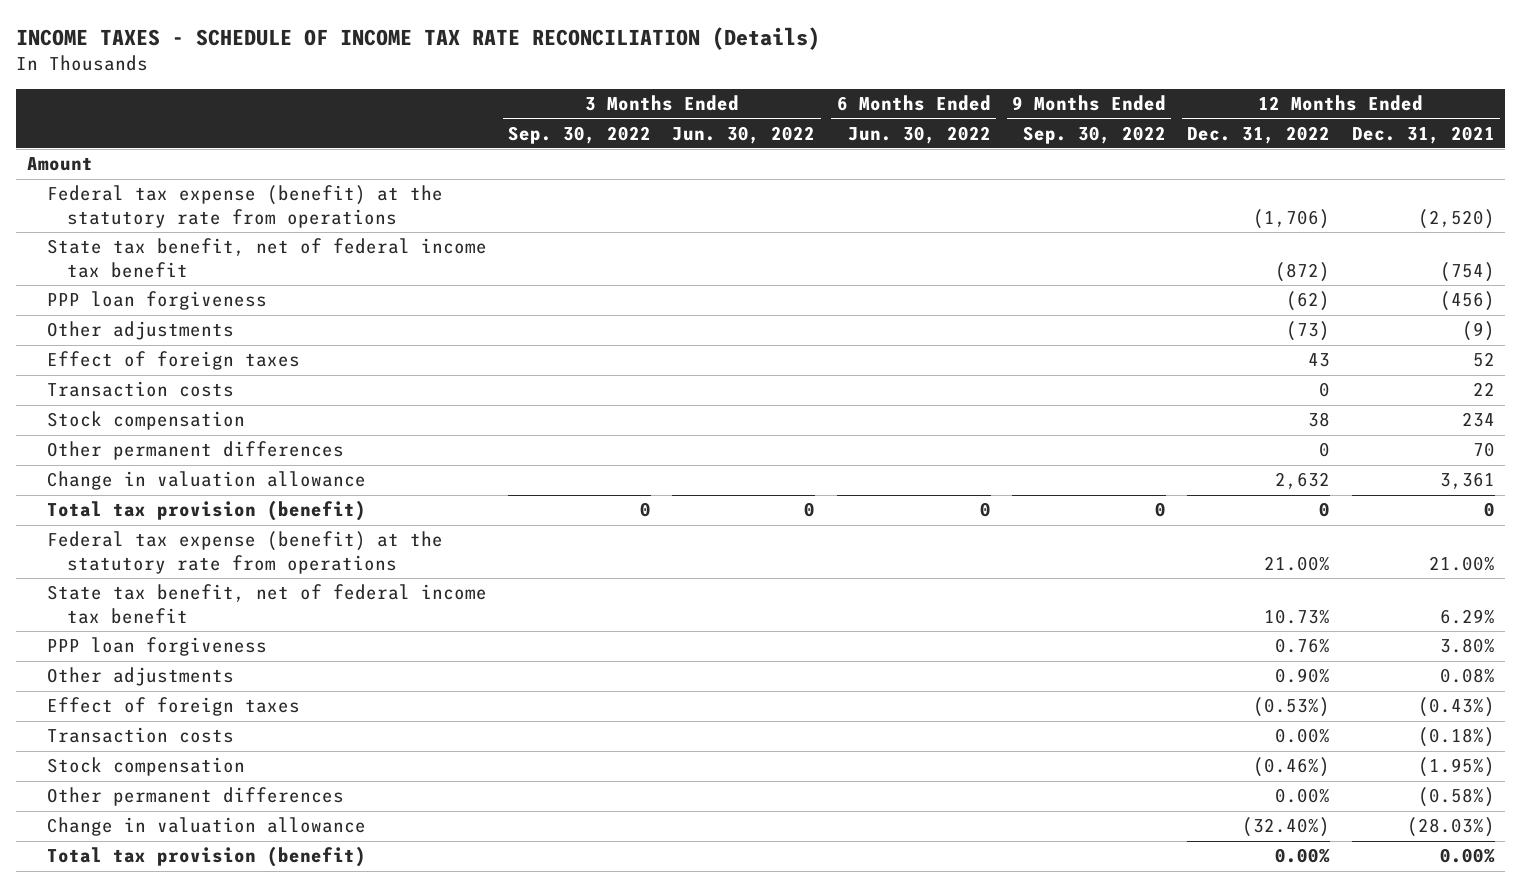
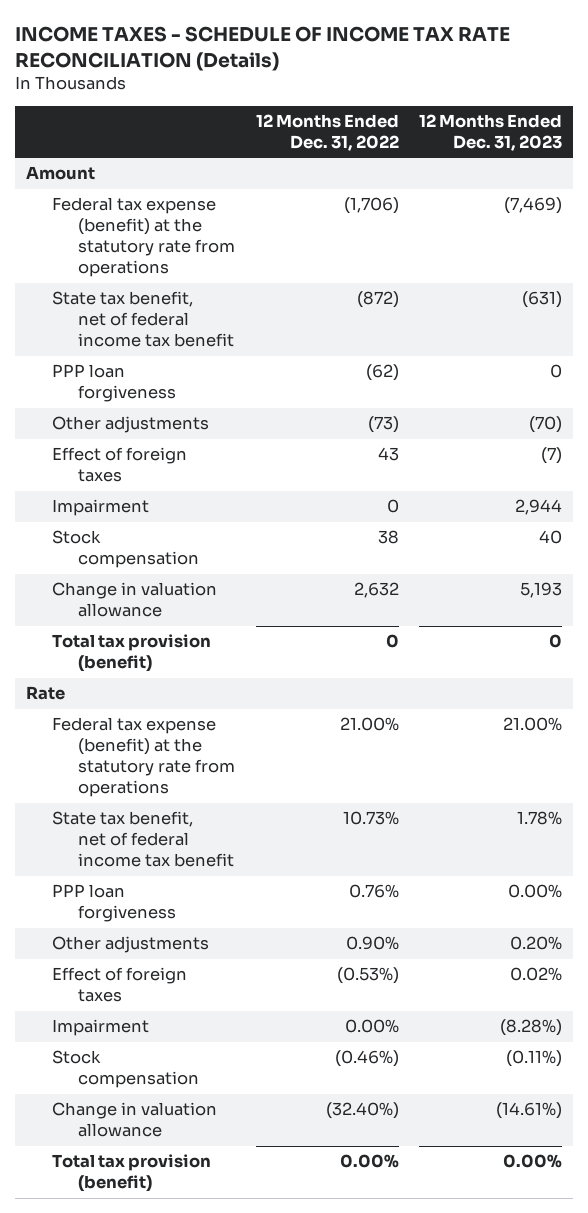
- | 3 Months Ended Sep. 30, 2022 | 3 Months Ended Jun. 30, 2022 | 6 Months Ended Jun. 30, 2022 | 9 Months Ended Sep. 30, 2022 | 12 Months Ended Dec. 31, 2022 | 12 Months Ended Dec. 31, 2021
+ | 12 Months Ended Dec. 31, 2022 | 12 Months Ended Dec. 31, 2023
- Transaction costs | | | | | 0 | 22
+ Impairment | 0 | 2,944
- Other permanent differences | | | | | 0 | 70
+ Rate
- Transaction costs | | | | | 0.00% | (0.18%)
+ Impairment | 0.00% | (8.28%)
- Other permanent differences | | | | | 0.00% | (0.58%)

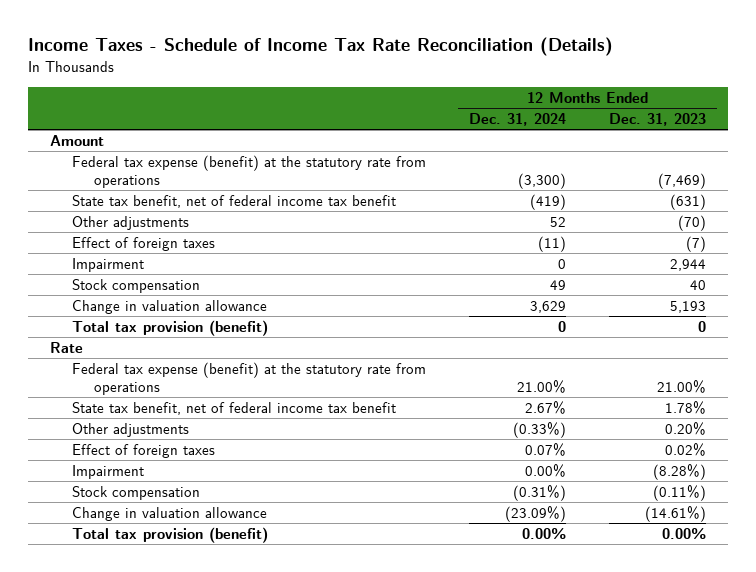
- INCOME TAXES - SCHEDULE OF INCOME TAX RATE RECONCILIATION (Details)
+ Income Taxes - Schedule of Income Tax Rate Reconciliation (Details)
- | 12 Months Ended Dec. 31, 2022 | 12 Months Ended Dec. 31, 2023
+ | 12 Months Ended Dec. 31, 2024 | 12 Months Ended Dec. 31, 2023
- PPP loan forgiveness | (62) | 0
- PPP loan forgiveness | 0.76% | 0.00%

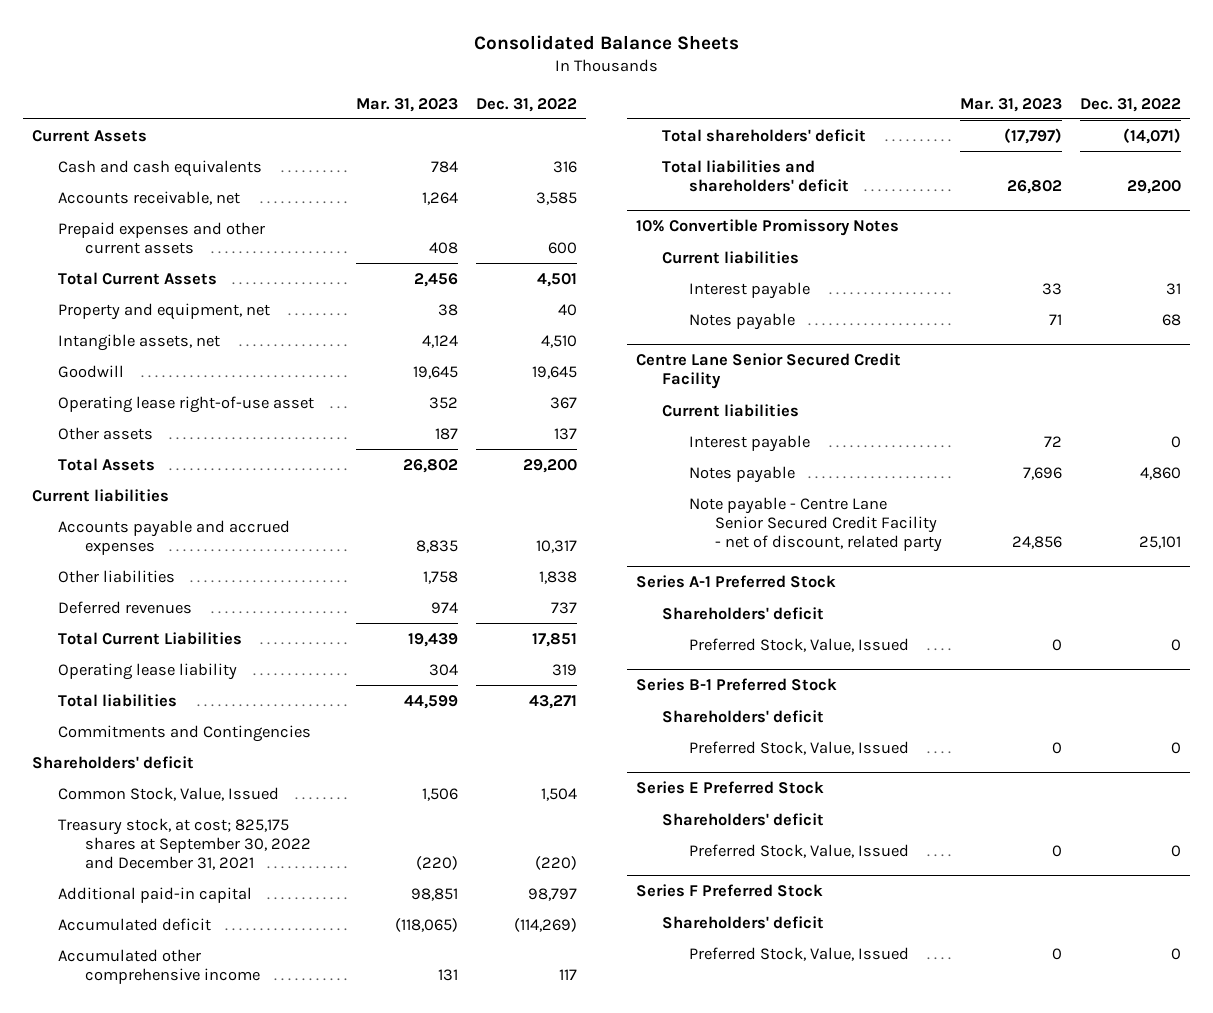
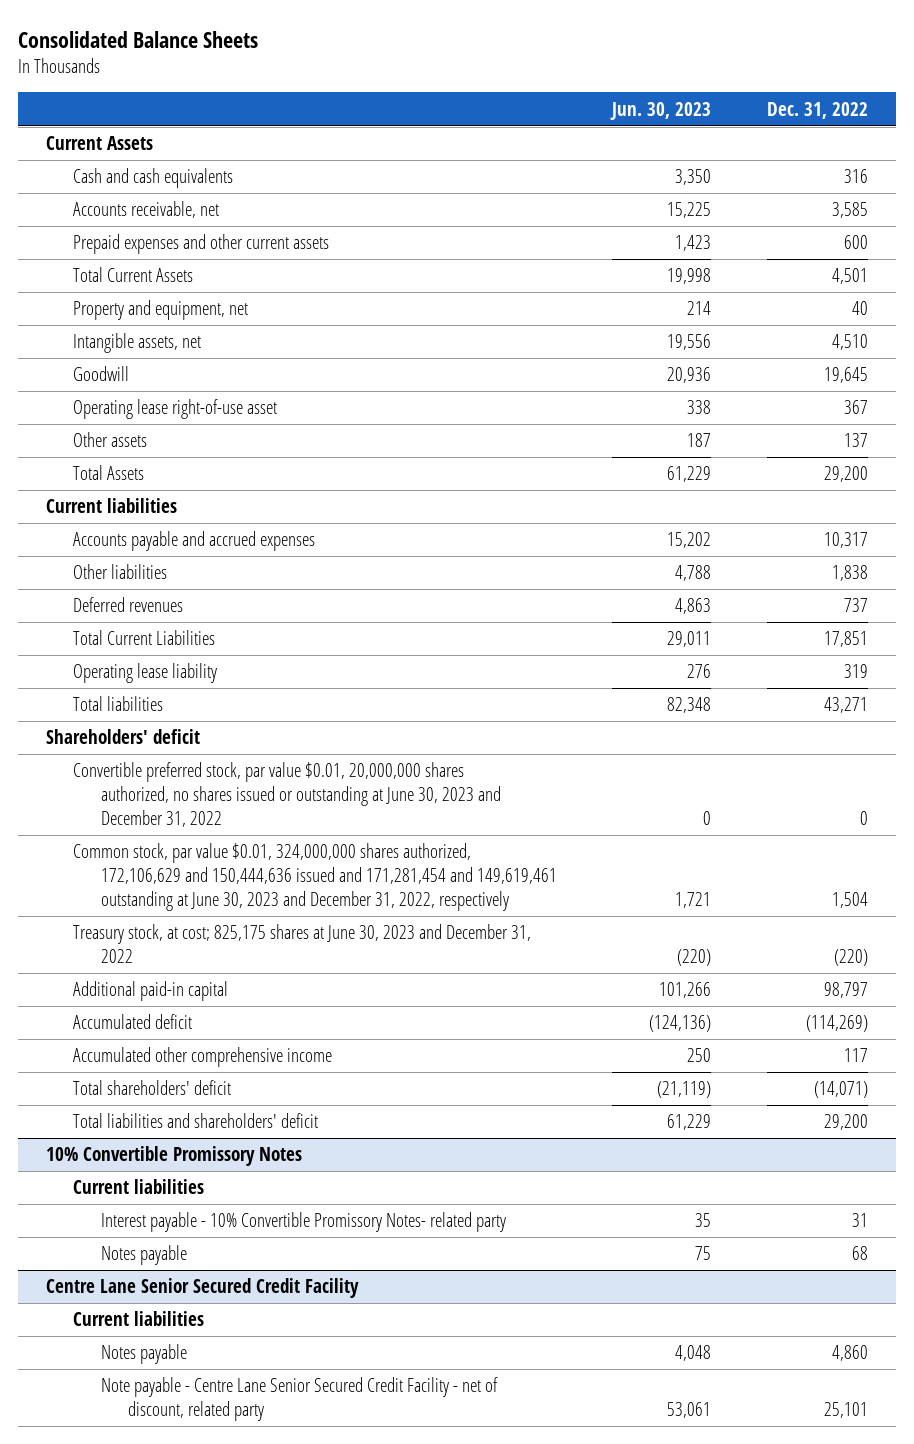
- | Mar. 31, 2023 | Dec. 31, 2022
+ | Jun. 30, 2023 | Dec. 31, 2022
- Commitments and Contingencies
- Common Stock, Value, Issued | 1,506 | 1,504
- Treasury stock, at cost; 825,175 shares at September 30, 2022 and December 31, 2021 | (220) | (220)
+ Convertible preferred stock, par value $0.01, 20,000,000 shares authorized, no shares issued or outstanding at June 30, 2023 and December 31, 2022 | 0 | 0
+ Common stock, par value $0.01, 324,000,000 shares authorized, 172,106,629 and 150,444,636 issued and 171,281,454 and 149,619,461 outstanding at June 30, 2023 and December 31, 2022, respectively | 1,721 | 1,504
+ Treasury stock, at cost; 825,175 shares at June 30, 2023 and December 31, 2022 | (220) | (220)
@ 10% Convertible Promissory Notes
- Interest payable | 33 | 31
+ Interest payable - 10% Convertible Promissory Notes- related party | 35 | 31
@ Centre Lane Senior Secured Credit Facility
- Interest payable | 72 | 0
- Series A-1 Preferred Stock
- Shareholders' deficit
- Preferred Stock, Value, Issued | 0 | 0
- Series B-1 Preferred Stock
- Shareholders' deficit
- Preferred Stock, Value, Issued | 0 | 0
- Series E Preferred Stock
- Shareholders' deficit
- Preferred Stock, Value, Issued | 0 | 0
- Series F Preferred Stock
- Shareholders' deficit
- Preferred Stock, Value, Issued | 0 | 0

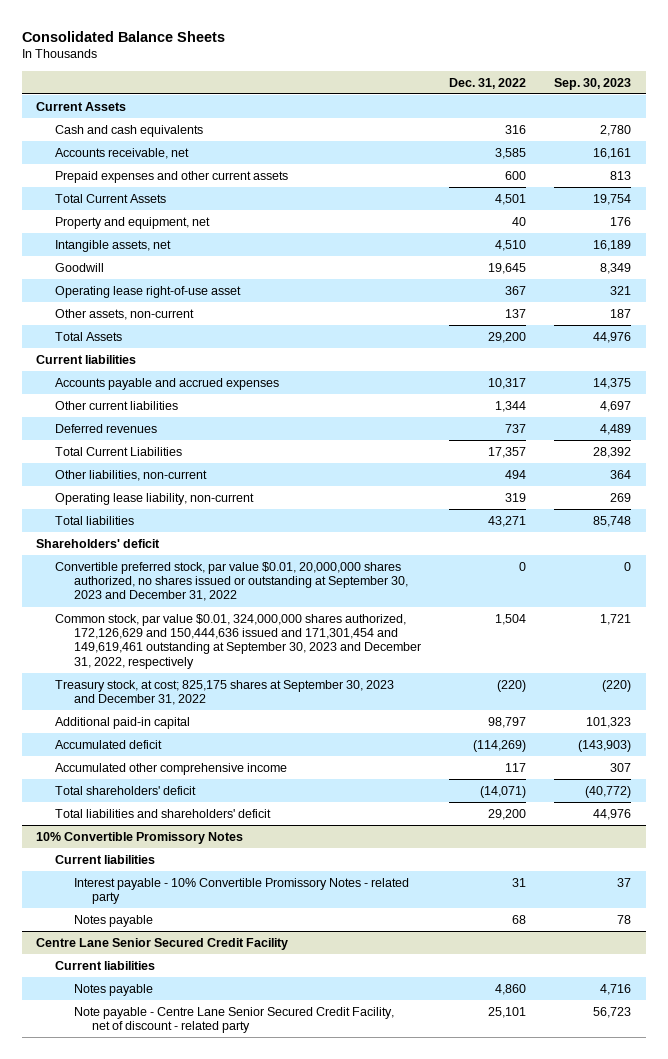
- | Jun. 30, 2023 | Dec. 31, 2022
+ | Dec. 31, 2022 | Sep. 30, 2023
- Other assets | 187 | 137
+ Other assets, non-current | 137 | 187
- Other liabilities | 4,788 | 1,838
+ Other current liabilities | 1,344 | 4,697
- Total Current Liabilities | 29,011 | 17,851
- Operating lease liability | 276 | 319
+ Total Current Liabilities | 17,357 | 28,392
+ Other liabilities, non-current | 494 | 364
+ Operating lease liability, non-current | 319 | 269
- Convertible preferred stock, par value $0.01, 20,000,000 shares authorized, no shares issued or outstanding at June 30, 2023 and December 31, 2022 | 0 | 0
- Common stock, par value $0.01, 324,000,000 shares authorized, 172,106,629 and 150,444,636 issued and 171,281,454 and 149,619,461 outstanding at June 30, 2023 and December 31, 2022, respectively | 1,721 | 1,504
- Treasury stock, at cost; 825,175 shares at June 30, 2023 and December 31, 2022 | (220) | (220)
+ Convertible preferred stock, par value $0.01, 20,000,000 shares authorized, no shares issued or outstanding at September 30, 2023 and December 31, 2022 | 0 | 0
+ Common stock, par value $0.01, 324,000,000 shares authorized, 172,126,629 and 150,444,636 issued and 171,301,454 and 149,619,461 outstanding at September 30, 2023 and December 31, 2022, respectively | 1,504 | 1,721
+ Treasury stock, at cost; 825,175 shares at September 30, 2023 and December 31, 2022 | (220) | (220)
@ 10% Convertible Promissory Notes
- Interest payable - 10% Convertible Promissory Notes- related party | 35 | 31
+ Interest payable - 10% Convertible Promissory Notes - related party | 31 | 37
@ Centre Lane Senior Secured Credit Facility
- Note payable - Centre Lane Senior Secured Credit Facility - net of discount, related party | 53,061 | 25,101
+ Note payable - Centre Lane Senior Secured Credit Facility, net of discount - related party | 25,101 | 56,723

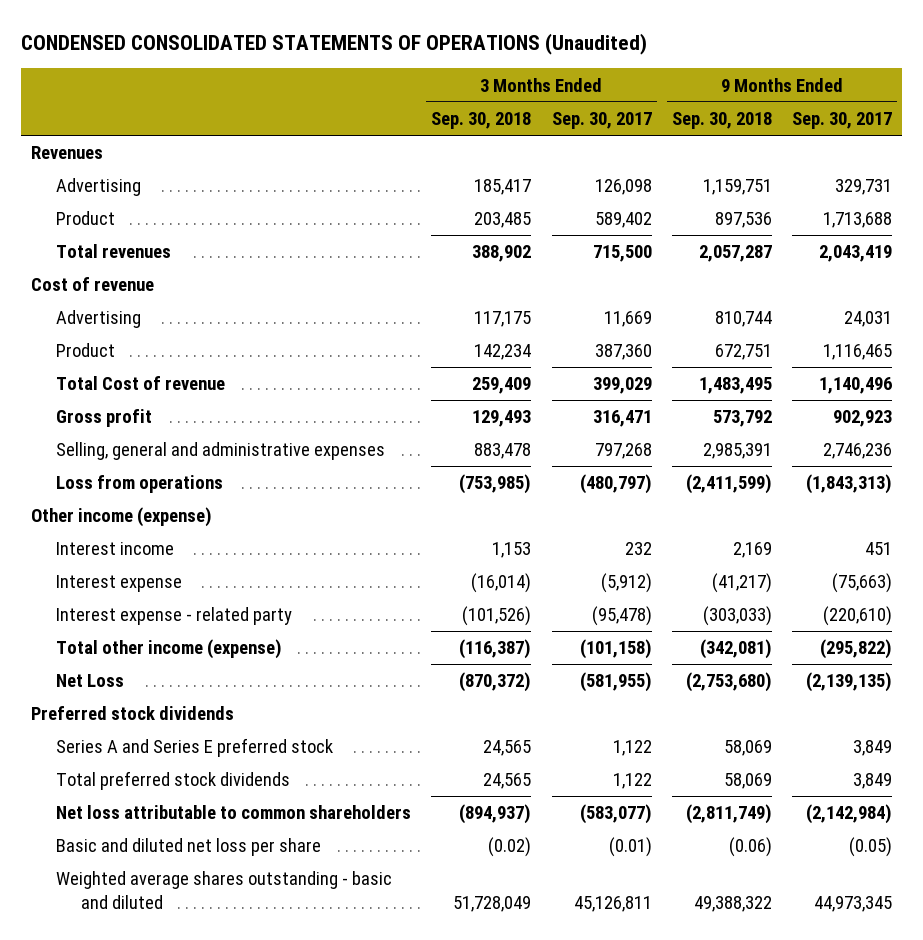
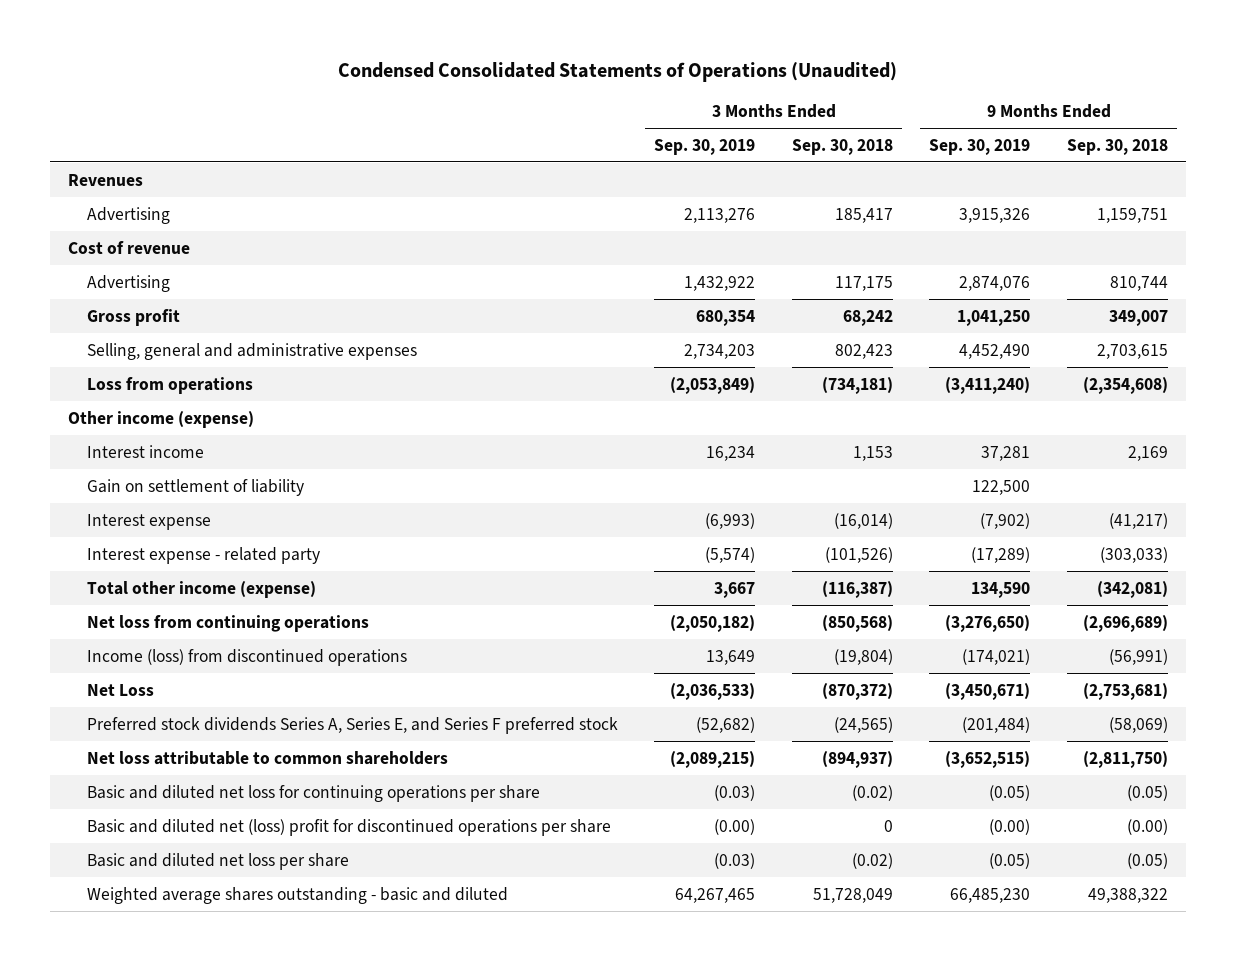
- CONDENSED CONSOLIDATED STATEMENTS OF OPERATIONS (Unaudited)
+ Condensed Consolidated Statements of Operations (Unaudited)
- | 3 Months Ended Sep. 30, 2018 | 3 Months Ended Sep. 30, 2017 | 9 Months Ended Sep. 30, 2018 | 9 Months Ended Sep. 30, 2017
+ | 3 Months Ended Sep. 30, 2019 | 3 Months Ended Sep. 30, 2018 | 9 Months Ended Sep. 30, 2019 | 9 Months Ended Sep. 30, 2018
- Product | 203,485 | 589,402 | 897,536 | 1,713,688
- Total revenues | 388,902 | 715,500 | 2,057,287 | 2,043,419
- Product | 142,234 | 387,360 | 672,751 | 1,116,465
- Total Cost of revenue | 259,409 | 399,029 | 1,483,495 | 1,140,496
- Gross profit | 129,493 | 316,471 | 573,792 | 902,923
- Selling, general and administrative expenses | 883,478 | 797,268 | 2,985,391 | 2,746,236
- Loss from operations | (753,985) | (480,797) | (2,411,599) | (1,843,313)
+ Gross profit | 680,354 | 68,242 | 1,041,250 | 349,007
+ Selling, general and administrative expenses | 2,734,203 | 802,423 | 4,452,490 | 2,703,615
+ Loss from operations | (2,053,849) | (734,181) | (3,411,240) | (2,354,608)
+ Gain on settlement of liability | | | 122,500 |
- Net Loss | (870,372) | (581,955) | (2,753,680) | (2,139,135)
- Preferred stock dividends
- Series A and Series E preferred stock | 24,565 | 1,122 | 58,069 | 3,849
- Total preferred stock dividends | 24,565 | 1,122 | 58,069 | 3,849
- Net loss attributable to common shareholders | (894,937) | (583,077) | (2,811,749) | (2,142,984)
- Basic and diluted net loss per share | (0.02) | (0.01) | (0.06) | (0.05)
+ Net loss from continuing operations | (2,050,182) | (850,568) | (3,276,650) | (2,696,689)
+ Income (loss) from discontinued operations | 13,649 | (19,804) | (174,021) | (56,991)
+ Net Loss | (2,036,533) | (870,372) | (3,450,671) | (2,753,681)
+ Preferred stock dividends Series A, Series E, and Series F preferred stock | (52,682) | (24,565) | (201,484) | (58,069)
+ Net loss attributable to common shareholders | (2,089,215) | (894,937) | (3,652,515) | (2,811,750)
+ Basic and diluted net loss for continuing operations per share | (0.03) | (0.02) | (0.05) | (0.05)
+ Basic and diluted net (loss) profit for discontinued operations per share | (0.00) | 0 | (0.00) | (0.00)
+ Basic and diluted net loss per share | (0.03) | (0.02) | (0.05) | (0.05)

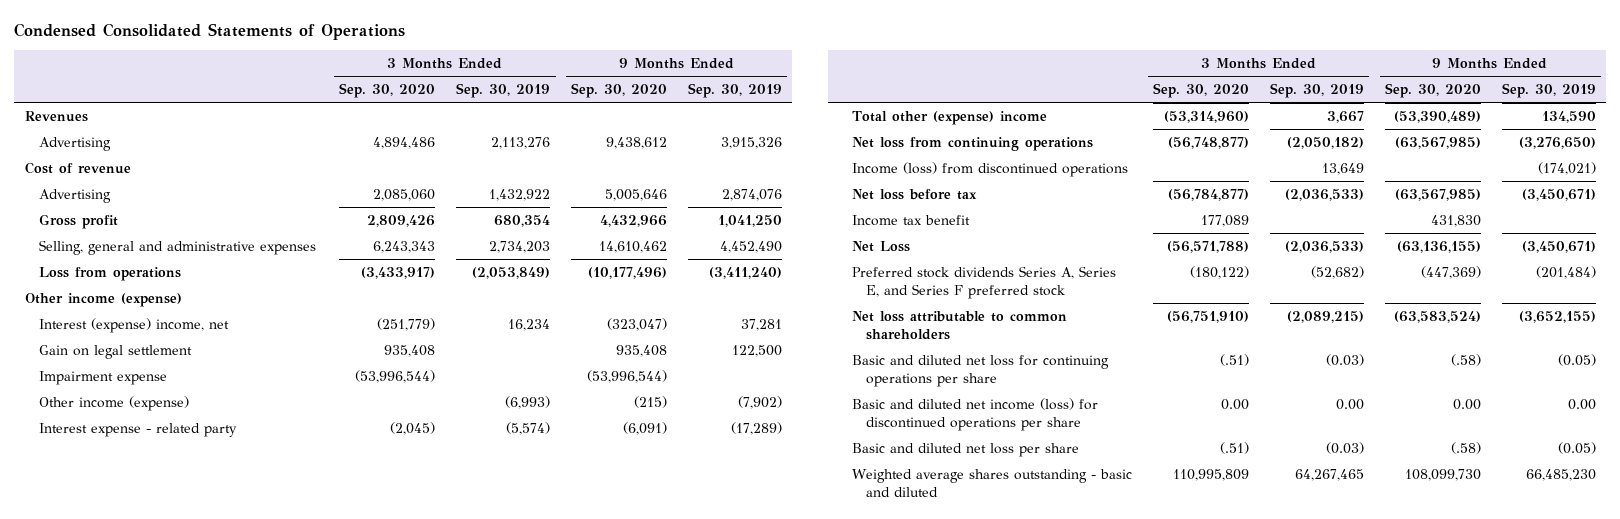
- Condensed Consolidated Statements of Operations (Unaudited)
+ Condensed Consolidated Statements of Operations
- | 3 Months Ended Sep. 30, 2019 | 3 Months Ended Sep. 30, 2018 | 9 Months Ended Sep. 30, 2019 | 9 Months Ended Sep. 30, 2018
+ | 3 Months Ended Sep. 30, 2020 | 3 Months Ended Sep. 30, 2019 | 9 Months Ended Sep. 30, 2020 | 9 Months Ended Sep. 30, 2019
- Interest income | 16,234 | 1,153 | 37,281 | 2,169
- Gain on settlement of liability | | | 122,500 |
- Interest expense | (6,993) | (16,014) | (7,902) | (41,217)
+ Interest (expense) income, net | (251,779) | 16,234 | (323,047) | 37,281
+ Gain on legal settlement | 935,408 | | 935,408 | 122,500
+ Impairment expense | (53,996,544) | | (53,996,544) |
+ Other income (expense) | | (6,993) | (215) | (7,902)
- Total other income (expense) | 3,667 | (116,387) | 134,590 | (342,081)
+ Total other (expense) income | (53,314,960) | 3,667 | (53,390,489) | 134,590
+ Net loss before tax | (56,784,877) | (2,036,533) | (63,567,985) | (3,450,671)
+ Income tax benefit | 177,089 | | 431,830 |
- Net loss attributable to common shareholders | (2,089,215) | (894,937) | (3,652,515) | (2,811,750)
+ Net loss attributable to common shareholders | (56,751,910) | (2,089,215) | (63,583,524) | (3,652,155)
- Basic and diluted net (loss) profit for discontinued operations per share | (0.00) | 0 | (0.00) | (0.00)
+ Basic and diluted net income (loss) for discontinued operations per share | 0.00 | 0.00 | 0.00 | 0.00

